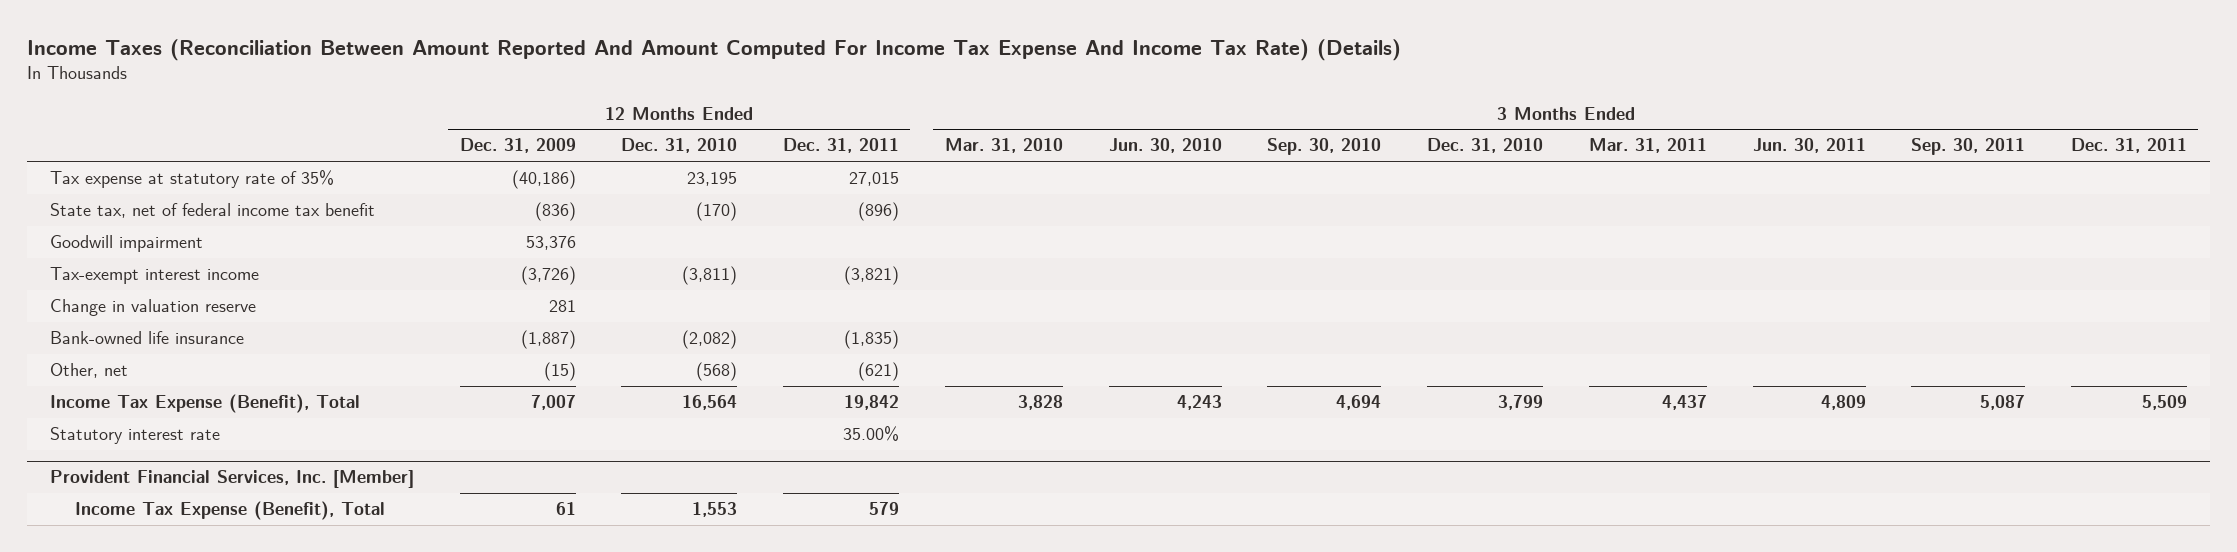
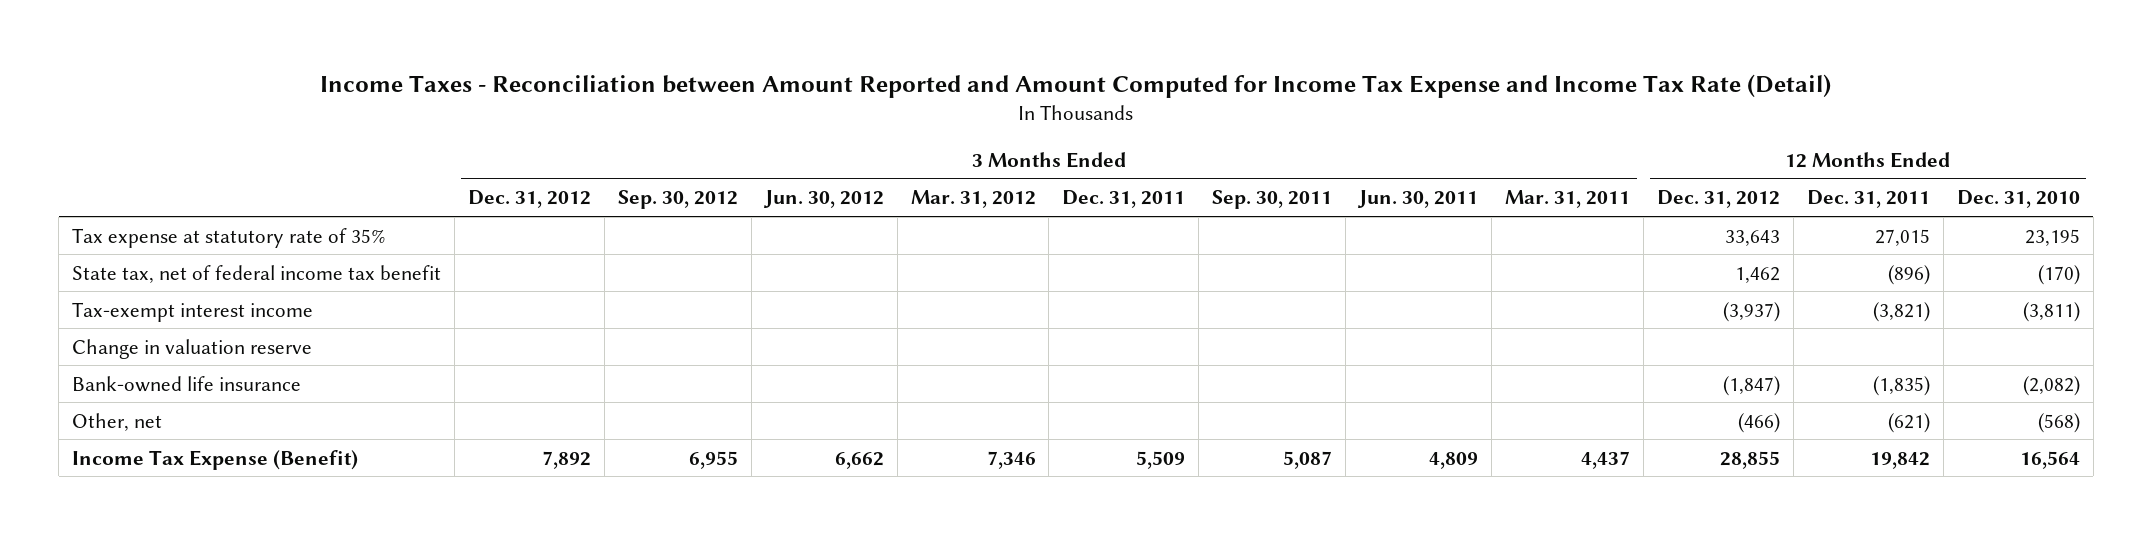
- Income Taxes (Reconciliation Between Amount Reported And Amount Computed For Income Tax Expense And Income Tax Rate) (Details)
+ Income Taxes - Reconciliation between Amount Reported and Amount Computed for Income Tax Expense and Income Tax Rate (Detail)
- | 12 Months Ended Dec. 31, 2009 | 12 Months Ended Dec. 31, 2010 | 12 Months Ended Dec. 31, 2011 | 3 Months Ended Mar. 31, 2010 | 3 Months Ended Jun. 30, 2010 | 3 Months Ended Sep. 30, 2010 | 3 Months Ended Dec. 31, 2010 | 3 Months Ended Mar. 31, 2011 | 3 Months Ended Jun. 30, 2011 | 3 Months Ended Sep. 30, 2011 | 3 Months Ended Dec. 31, 2011
+ | 3 Months Ended Dec. 31, 2012 | 3 Months Ended Sep. 30, 2012 | 3 Months Ended Jun. 30, 2012 | 3 Months Ended Mar. 31, 2012 | 3 Months Ended Dec. 31, 2011 | 3 Months Ended Sep. 30, 2011 | 3 Months Ended Jun. 30, 2011 | 3 Months Ended Mar. 31, 2011 | 12 Months Ended Dec. 31, 2012 | 12 Months Ended Dec. 31, 2011 | 12 Months Ended Dec. 31, 2010
- Goodwill impairment | 53,376 | | | | | | | | | |
- Income Tax Expense (Benefit), Total | 7,007 | 16,564 | 19,842 | 3,828 | 4,243 | 4,694 | 3,799 | 4,437 | 4,809 | 5,087 | 5,509
- Statutory interest rate | | | 35.00% | | | | | | | |
- Provident Financial Services, Inc. [Member]
- Income Tax Expense (Benefit), Total | 61 | 1,553 | 579 | | | | | | | |
+ Income Tax Expense (Benefit) | 7,892 | 6,955 | 6,662 | 7,346 | 5,509 | 5,087 | 4,809 | 4,437 | 28,855 | 19,842 | 16,564

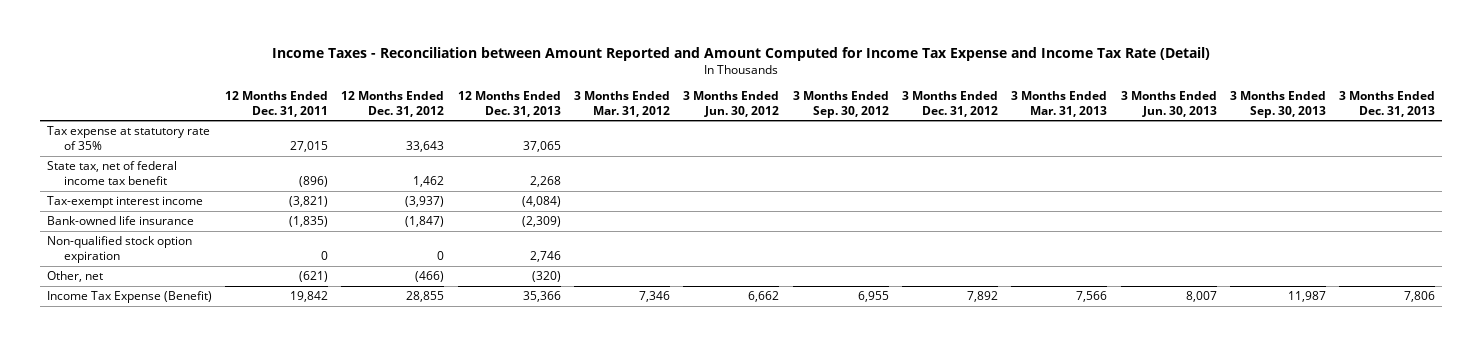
- | 3 Months Ended Dec. 31, 2012 | 3 Months Ended Sep. 30, 2012 | 3 Months Ended Jun. 30, 2012 | 3 Months Ended Mar. 31, 2012 | 3 Months Ended Dec. 31, 2011 | 3 Months Ended Sep. 30, 2011 | 3 Months Ended Jun. 30, 2011 | 3 Months Ended Mar. 31, 2011 | 12 Months Ended Dec. 31, 2012 | 12 Months Ended Dec. 31, 2011 | 12 Months Ended Dec. 31, 2010
+ | 12 Months Ended Dec. 31, 2011 | 12 Months Ended Dec. 31, 2012 | 12 Months Ended Dec. 31, 2013 | 3 Months Ended Mar. 31, 2012 | 3 Months Ended Jun. 30, 2012 | 3 Months Ended Sep. 30, 2012 | 3 Months Ended Dec. 31, 2012 | 3 Months Ended Mar. 31, 2013 | 3 Months Ended Jun. 30, 2013 | 3 Months Ended Sep. 30, 2013 | 3 Months Ended Dec. 31, 2013
- Change in valuation reserve
+ Non-qualified stock option expiration | 0 | 0 | 2,746 | | | | | | | |

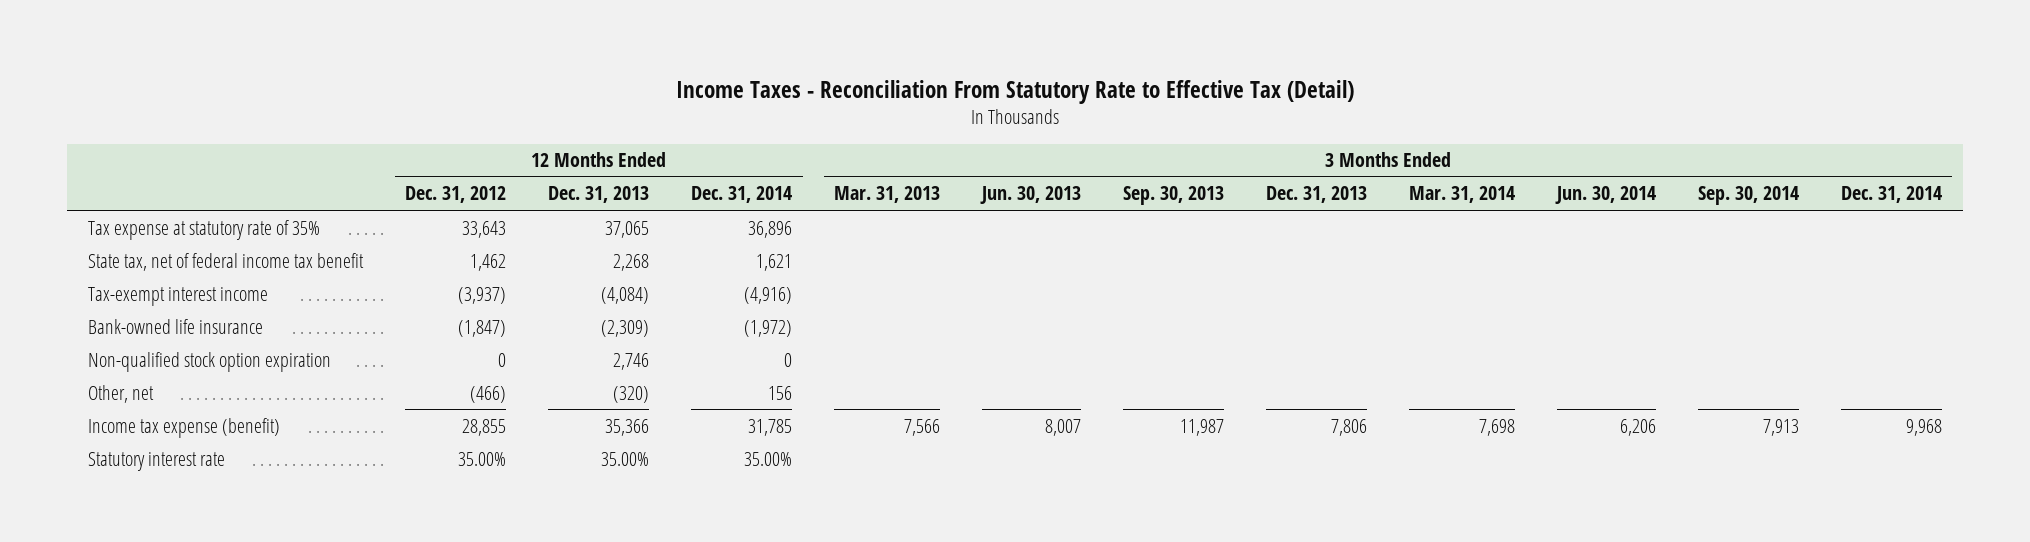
- Income Taxes - Reconciliation between Amount Reported and Amount Computed for Income Tax Expense and Income Tax Rate (Detail)
+ Income Taxes - Reconciliation From Statutory Rate to Effective Tax (Detail)
- | 12 Months Ended Dec. 31, 2011 | 12 Months Ended Dec. 31, 2012 | 12 Months Ended Dec. 31, 2013 | 3 Months Ended Mar. 31, 2012 | 3 Months Ended Jun. 30, 2012 | 3 Months Ended Sep. 30, 2012 | 3 Months Ended Dec. 31, 2012 | 3 Months Ended Mar. 31, 2013 | 3 Months Ended Jun. 30, 2013 | 3 Months Ended Sep. 30, 2013 | 3 Months Ended Dec. 31, 2013
+ | 12 Months Ended Dec. 31, 2012 | 12 Months Ended Dec. 31, 2013 | 12 Months Ended Dec. 31, 2014 | 3 Months Ended Mar. 31, 2013 | 3 Months Ended Jun. 30, 2013 | 3 Months Ended Sep. 30, 2013 | 3 Months Ended Dec. 31, 2013 | 3 Months Ended Mar. 31, 2014 | 3 Months Ended Jun. 30, 2014 | 3 Months Ended Sep. 30, 2014 | 3 Months Ended Dec. 31, 2014
- Income Tax Expense (Benefit) | 19,842 | 28,855 | 35,366 | 7,346 | 6,662 | 6,955 | 7,892 | 7,566 | 8,007 | 11,987 | 7,806
+ Income tax expense (benefit) | 28,855 | 35,366 | 31,785 | 7,566 | 8,007 | 11,987 | 7,806 | 7,698 | 6,206 | 7,913 | 9,968
+ Statutory interest rate | 35.00% | 35.00% | 35.00% | | | | | | | |

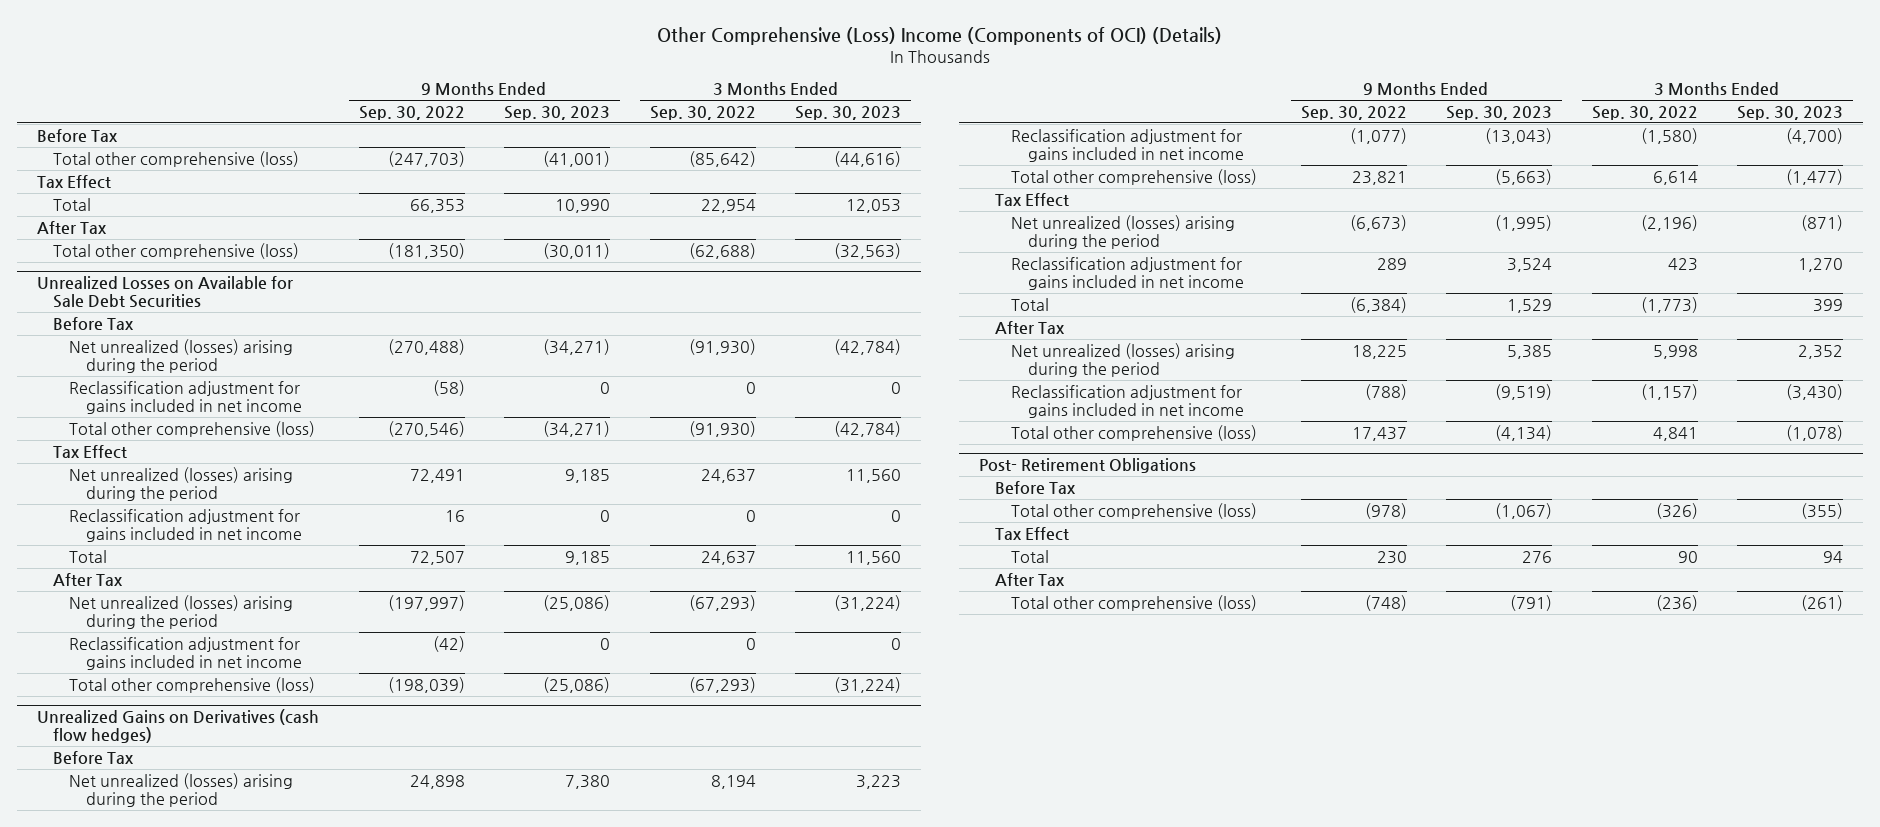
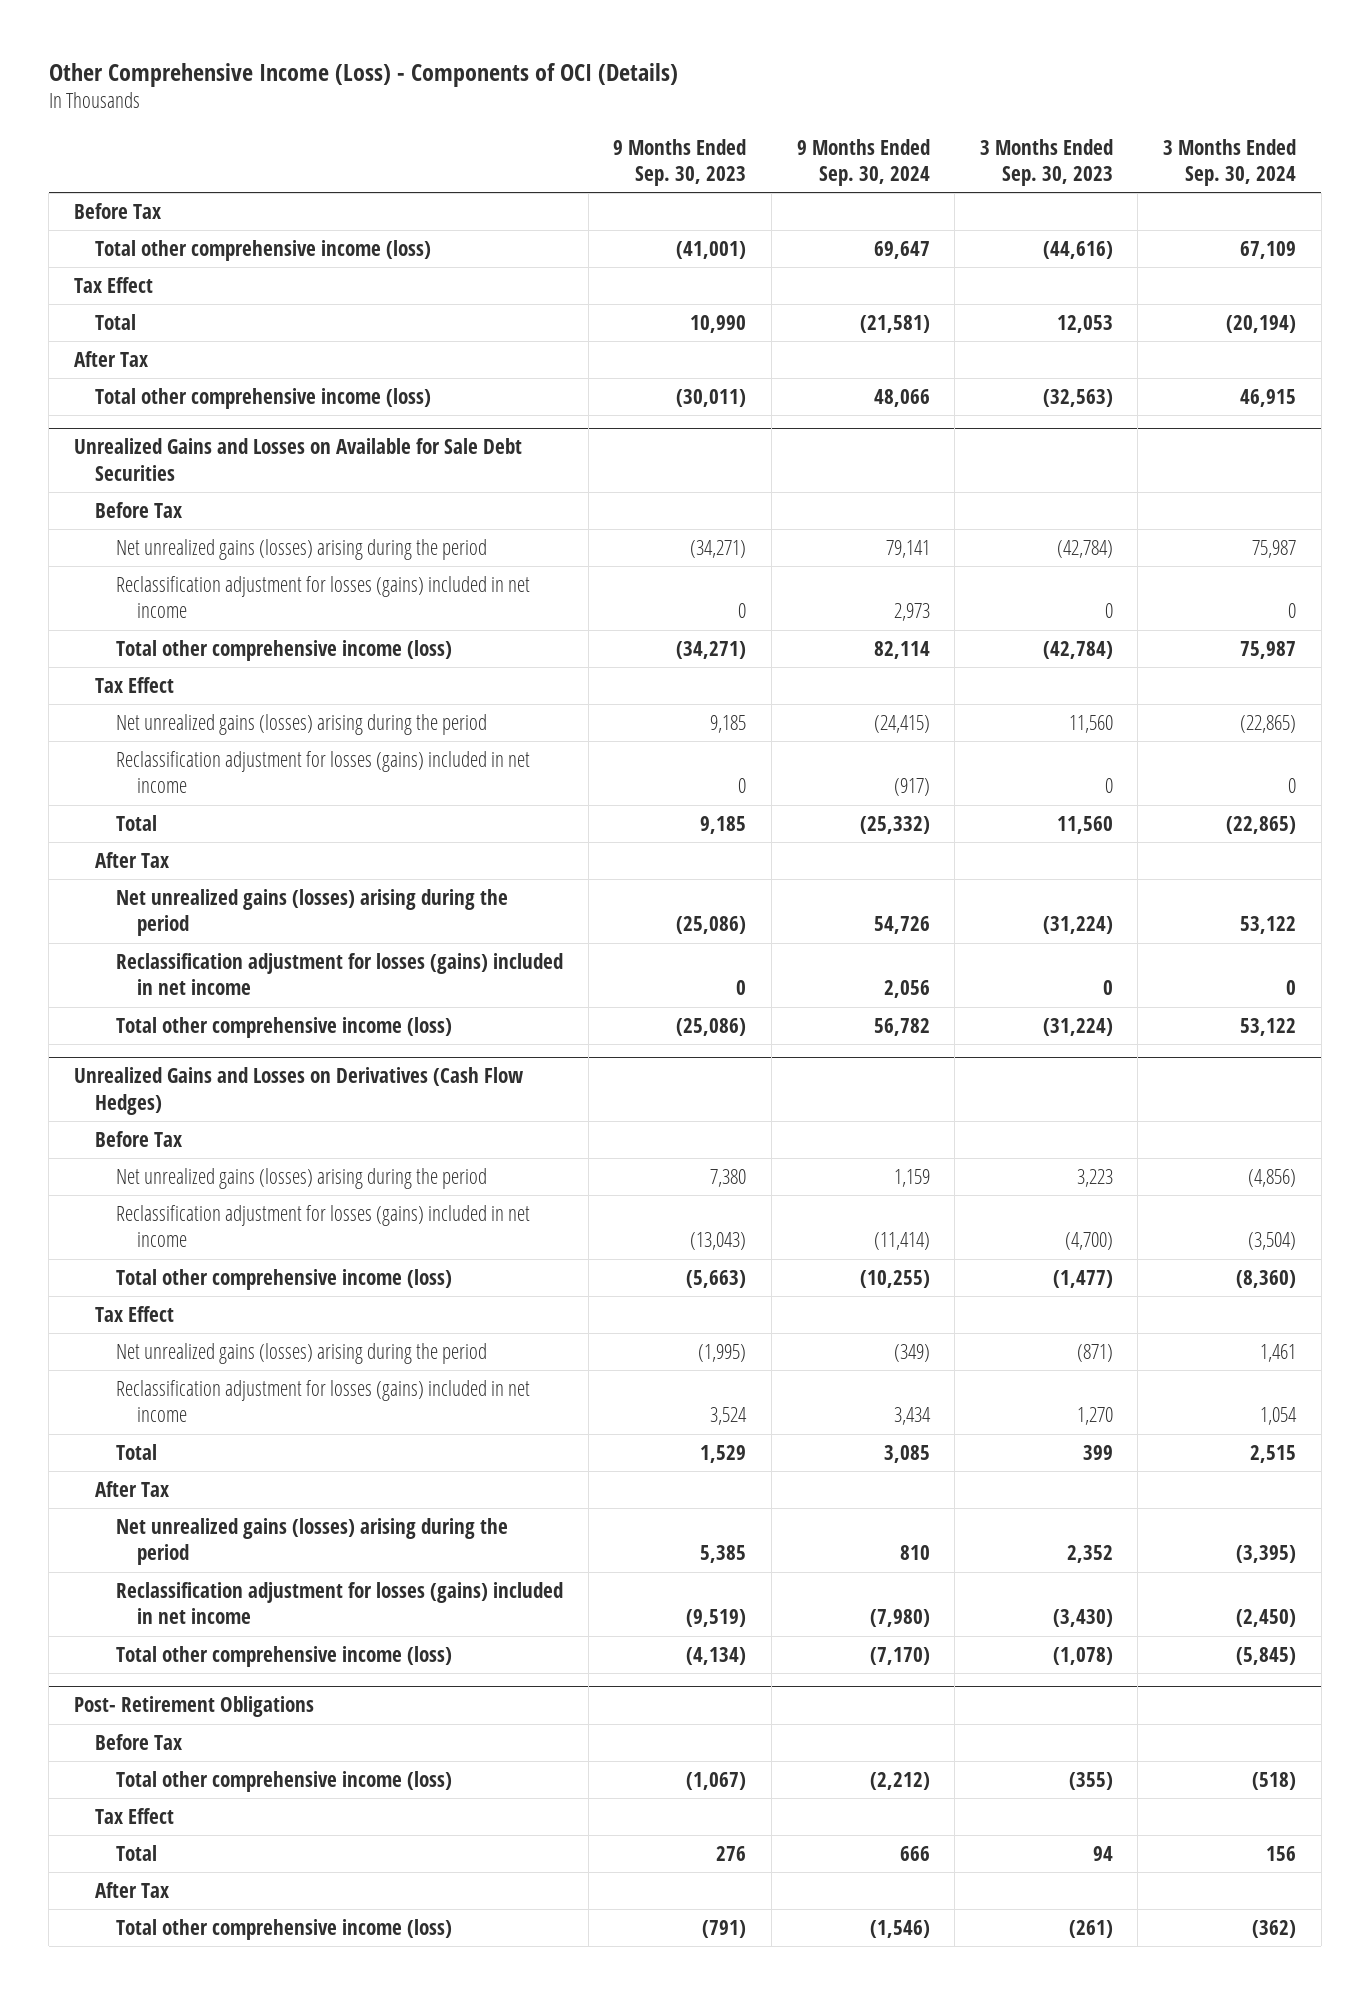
- Other Comprehensive (Loss) Income (Components of OCI) (Details)
+ Other Comprehensive Income (Loss) - Components of OCI (Details)
- | 9 Months Ended Sep. 30, 2022 | 9 Months Ended Sep. 30, 2023 | 3 Months Ended Sep. 30, 2022 | 3 Months Ended Sep. 30, 2023
+ | 9 Months Ended Sep. 30, 2023 | 9 Months Ended Sep. 30, 2024 | 3 Months Ended Sep. 30, 2023 | 3 Months Ended Sep. 30, 2024
- Total other comprehensive (loss) | (247,703) | (41,001) | (85,642) | (44,616)
+ Total other comprehensive income (loss) | (41,001) | 69,647 | (44,616) | 67,109
- Total other comprehensive (loss) | (181,350) | (30,011) | (62,688) | (32,563)
- Unrealized Losses on Available for Sale Debt Securities
+ Total other comprehensive income (loss) | (30,011) | 48,066 | (32,563) | 46,915
+ Unrealized Gains and Losses on Available for Sale Debt Securities
- Net unrealized (losses) arising during the period | (270,488) | (34,271) | (91,930) | (42,784)
- Reclassification adjustment for gains included in net income | (58) | 0 | 0 | 0
- Total other comprehensive (loss) | (270,546) | (34,271) | (91,930) | (42,784)
+ Net unrealized gains (losses) arising during the period | (34,271) | 79,141 | (42,784) | 75,987
+ Reclassification adjustment for losses (gains) included in net income | 0 | 2,973 | 0 | 0
+ Total other comprehensive income (loss) | (34,271) | 82,114 | (42,784) | 75,987
- Net unrealized (losses) arising during the period | 72,491 | 9,185 | 24,637 | 11,560
- Reclassification adjustment for gains included in net income | 16 | 0 | 0 | 0
+ Net unrealized gains (losses) arising during the period | 9,185 | (24,415) | 11,560 | (22,865)
+ Reclassification adjustment for losses (gains) included in net income | 0 | (917) | 0 | 0
- Net unrealized (losses) arising during the period | (197,997) | (25,086) | (67,293) | (31,224)
- Reclassification adjustment for gains included in net income | (42) | 0 | 0 | 0
- Total other comprehensive (loss) | (198,039) | (25,086) | (67,293) | (31,224)
- Unrealized Gains on Derivatives (cash flow hedges)
+ Net unrealized gains (losses) arising during the period | (25,086) | 54,726 | (31,224) | 53,122
+ Reclassification adjustment for losses (gains) included in net income | 0 | 2,056 | 0 | 0
+ Total other comprehensive income (loss) | (25,086) | 56,782 | (31,224) | 53,122
+ Unrealized Gains and Losses on Derivatives (Cash Flow Hedges)
- Net unrealized (losses) arising during the period | 24,898 | 7,380 | 8,194 | 3,223
- Reclassification adjustment for gains included in net income | (1,077) | (13,043) | (1,580) | (4,700)
- Total other comprehensive (loss) | 23,821 | (5,663) | 6,614 | (1,477)
+ Net unrealized gains (losses) arising during the period | 7,380 | 1,159 | 3,223 | (4,856)
+ Reclassification adjustment for losses (gains) included in net income | (13,043) | (11,414) | (4,700) | (3,504)
+ Total other comprehensive income (loss) | (5,663) | (10,255) | (1,477) | (8,360)
- Net unrealized (losses) arising during the period | (6,673) | (1,995) | (2,196) | (871)
- Reclassification adjustment for gains included in net income | 289 | 3,524 | 423 | 1,270
+ Net unrealized gains (losses) arising during the period | (1,995) | (349) | (871) | 1,461
+ Reclassification adjustment for losses (gains) included in net income | 3,524 | 3,434 | 1,270 | 1,054
- Net unrealized (losses) arising during the period | 18,225 | 5,385 | 5,998 | 2,352
- Reclassification adjustment for gains included in net income | (788) | (9,519) | (1,157) | (3,430)
- Total other comprehensive (loss) | 17,437 | (4,134) | 4,841 | (1,078)
+ Net unrealized gains (losses) arising during the period | 5,385 | 810 | 2,352 | (3,395)
+ Reclassification adjustment for losses (gains) included in net income | (9,519) | (7,980) | (3,430) | (2,450)
+ Total other comprehensive income (loss) | (4,134) | (7,170) | (1,078) | (5,845)
@ Post- Retirement Obligations
- Total other comprehensive (loss) | (978) | (1,067) | (326) | (355)
+ Total other comprehensive income (loss) | (1,067) | (2,212) | (355) | (518)
- Total other comprehensive (loss) | (748) | (791) | (236) | (261)
+ Total other comprehensive income (loss) | (791) | (1,546) | (261) | (362)

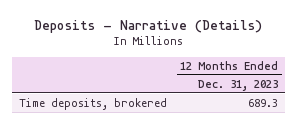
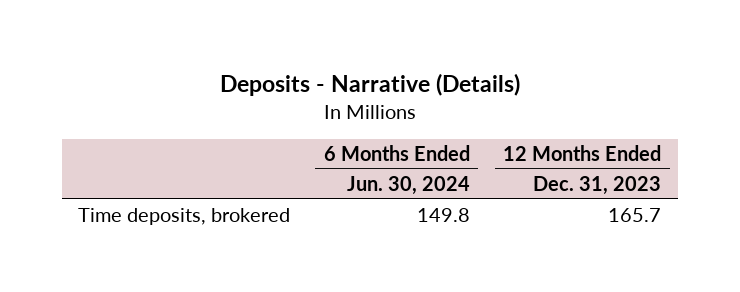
- | 12 Months Ended Dec. 31, 2023
+ | 6 Months Ended Jun. 30, 2024 | 12 Months Ended Dec. 31, 2023
- Time deposits, brokered | 689.3
+ Time deposits, brokered | 149.8 | 165.7

